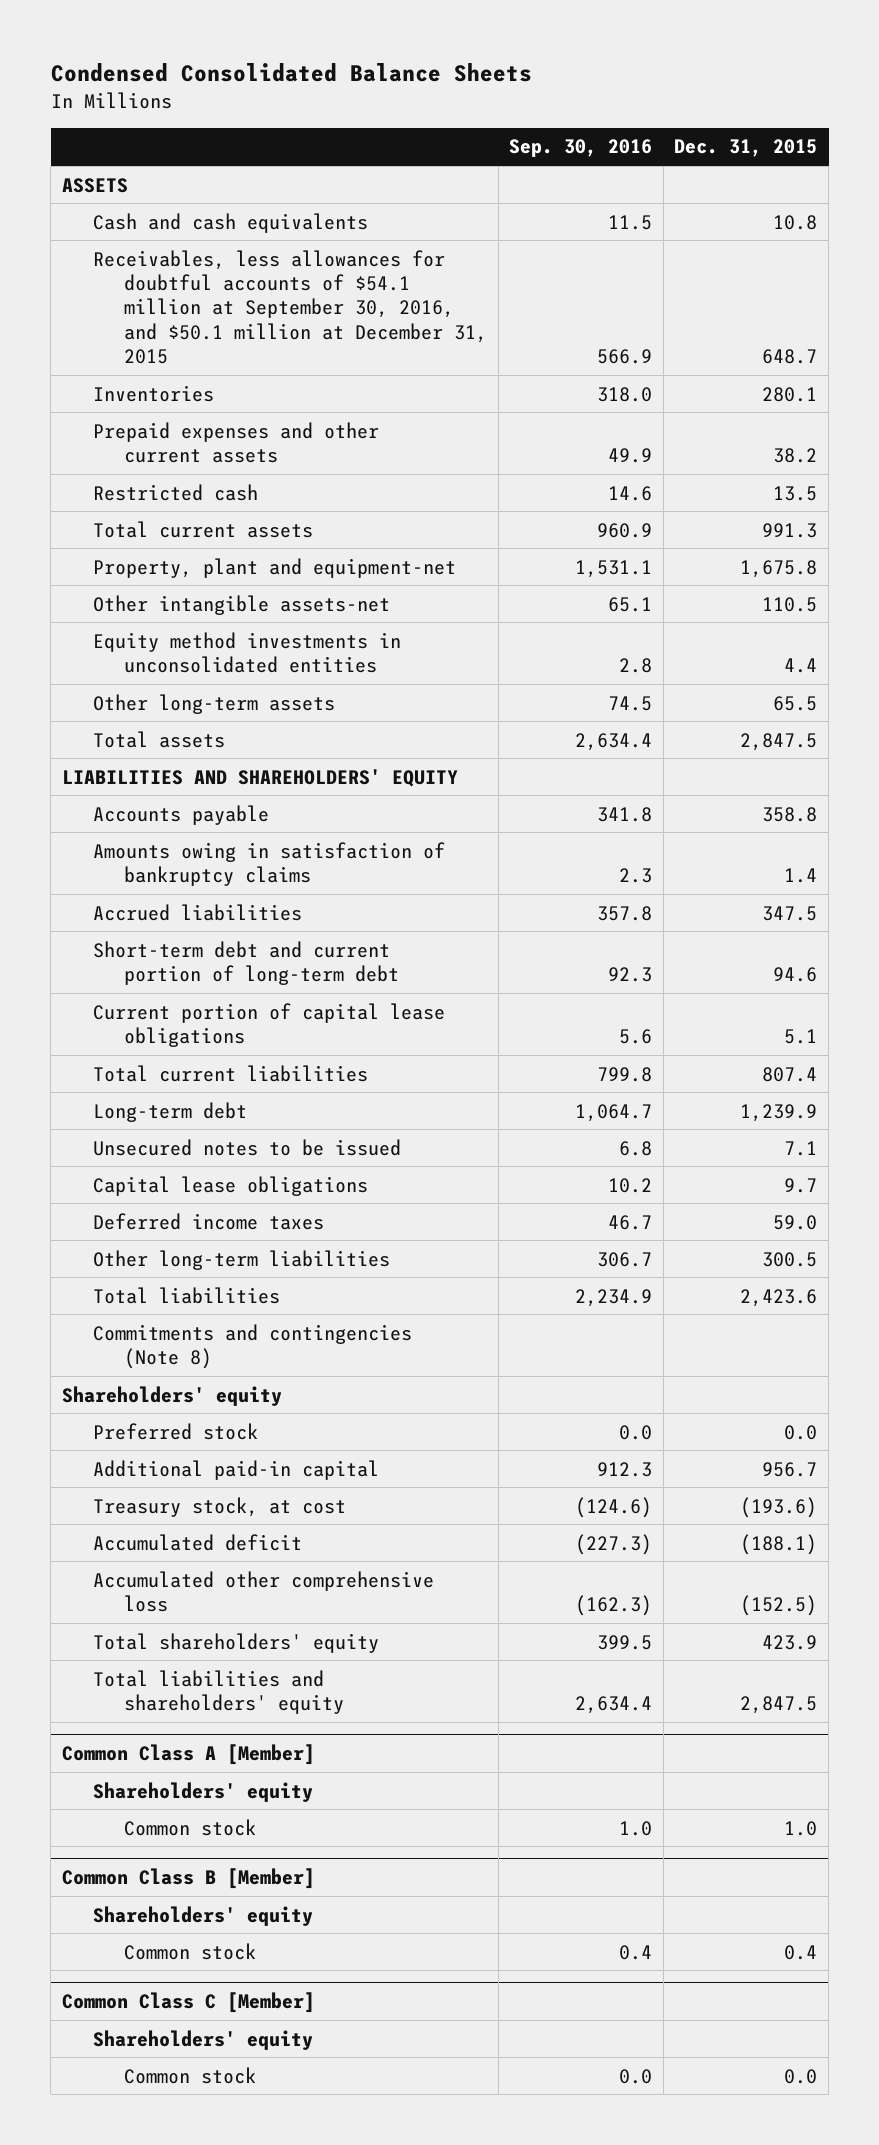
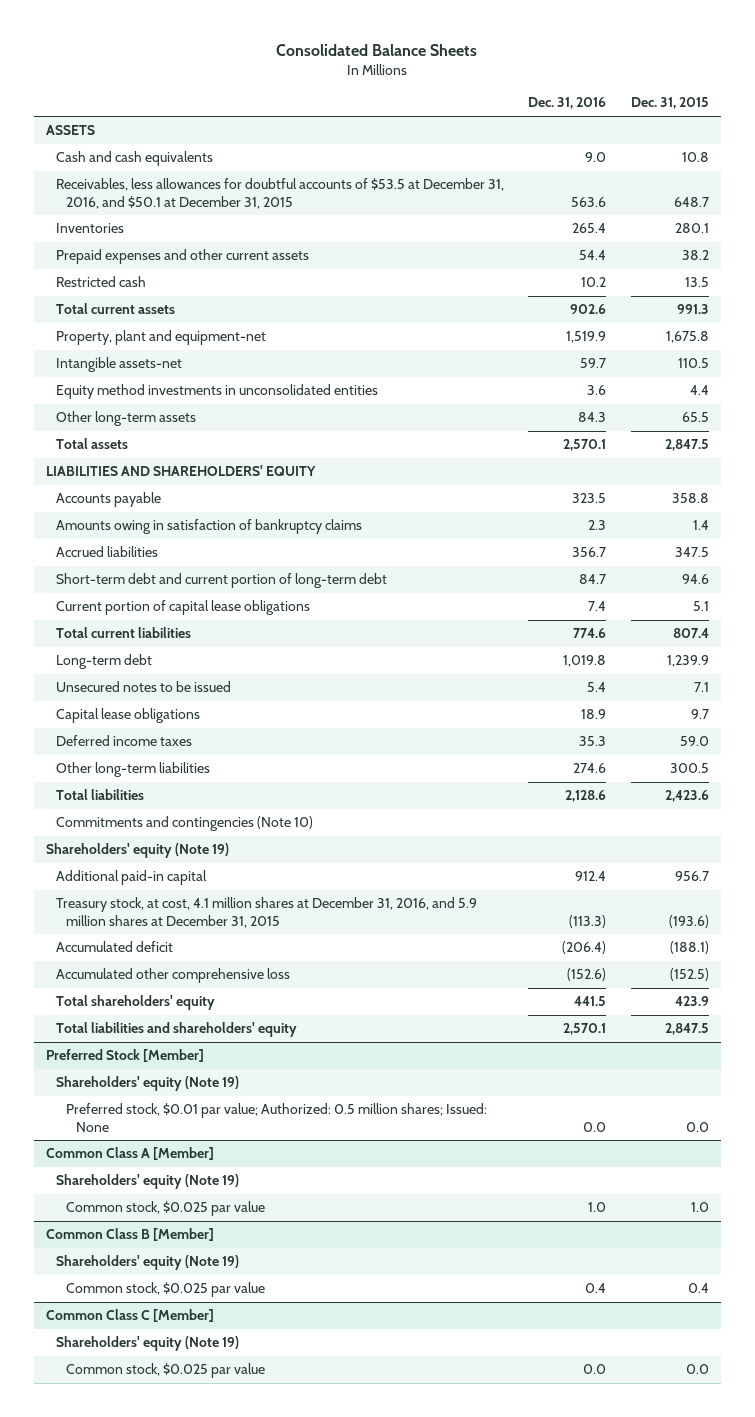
- Condensed Consolidated Balance Sheets
+ Consolidated Balance Sheets
- | Sep. 30, 2016 | Dec. 31, 2015
+ | Dec. 31, 2016 | Dec. 31, 2015
- Receivables, less allowances for doubtful accounts of $54.1 million at September 30, 2016, and $50.1 million at December 31, 2015 | 566.9 | 648.7
+ Receivables, less allowances for doubtful accounts of $53.5 at December 31, 2016, and $50.1 at December 31, 2015 | 563.6 | 648.7
- Other intangible assets-net | 65.1 | 110.5
+ Intangible assets-net | 59.7 | 110.5
- Commitments and contingencies (Note 8)
- Shareholders' equity
- Preferred stock | 0.0 | 0.0
+ Commitments and contingencies (Note 10)
+ Shareholders' equity (Note 19)
- Treasury stock, at cost | (124.6) | (193.6)
+ Treasury stock, at cost, 4.1 million shares at December 31, 2016, and 5.9 million shares at December 31, 2015 | (113.3) | (193.6)
+ Preferred Stock [Member]
+ Shareholders' equity (Note 19)
+ Preferred stock, $0.01 par value; Authorized: 0.5 million shares; Issued: None | 0.0 | 0.0
@ Common Class A [Member]
- Shareholders' equity
- Common stock | 1.0 | 1.0
+ Shareholders' equity (Note 19)
+ Common stock, $0.025 par value | 1.0 | 1.0
@ Common Class B [Member]
- Shareholders' equity
- Common stock | 0.4 | 0.4
+ Shareholders' equity (Note 19)
+ Common stock, $0.025 par value | 0.4 | 0.4
@ Common Class C [Member]
- Shareholders' equity
- Common stock | 0.0 | 0.0
+ Shareholders' equity (Note 19)
+ Common stock, $0.025 par value | 0.0 | 0.0

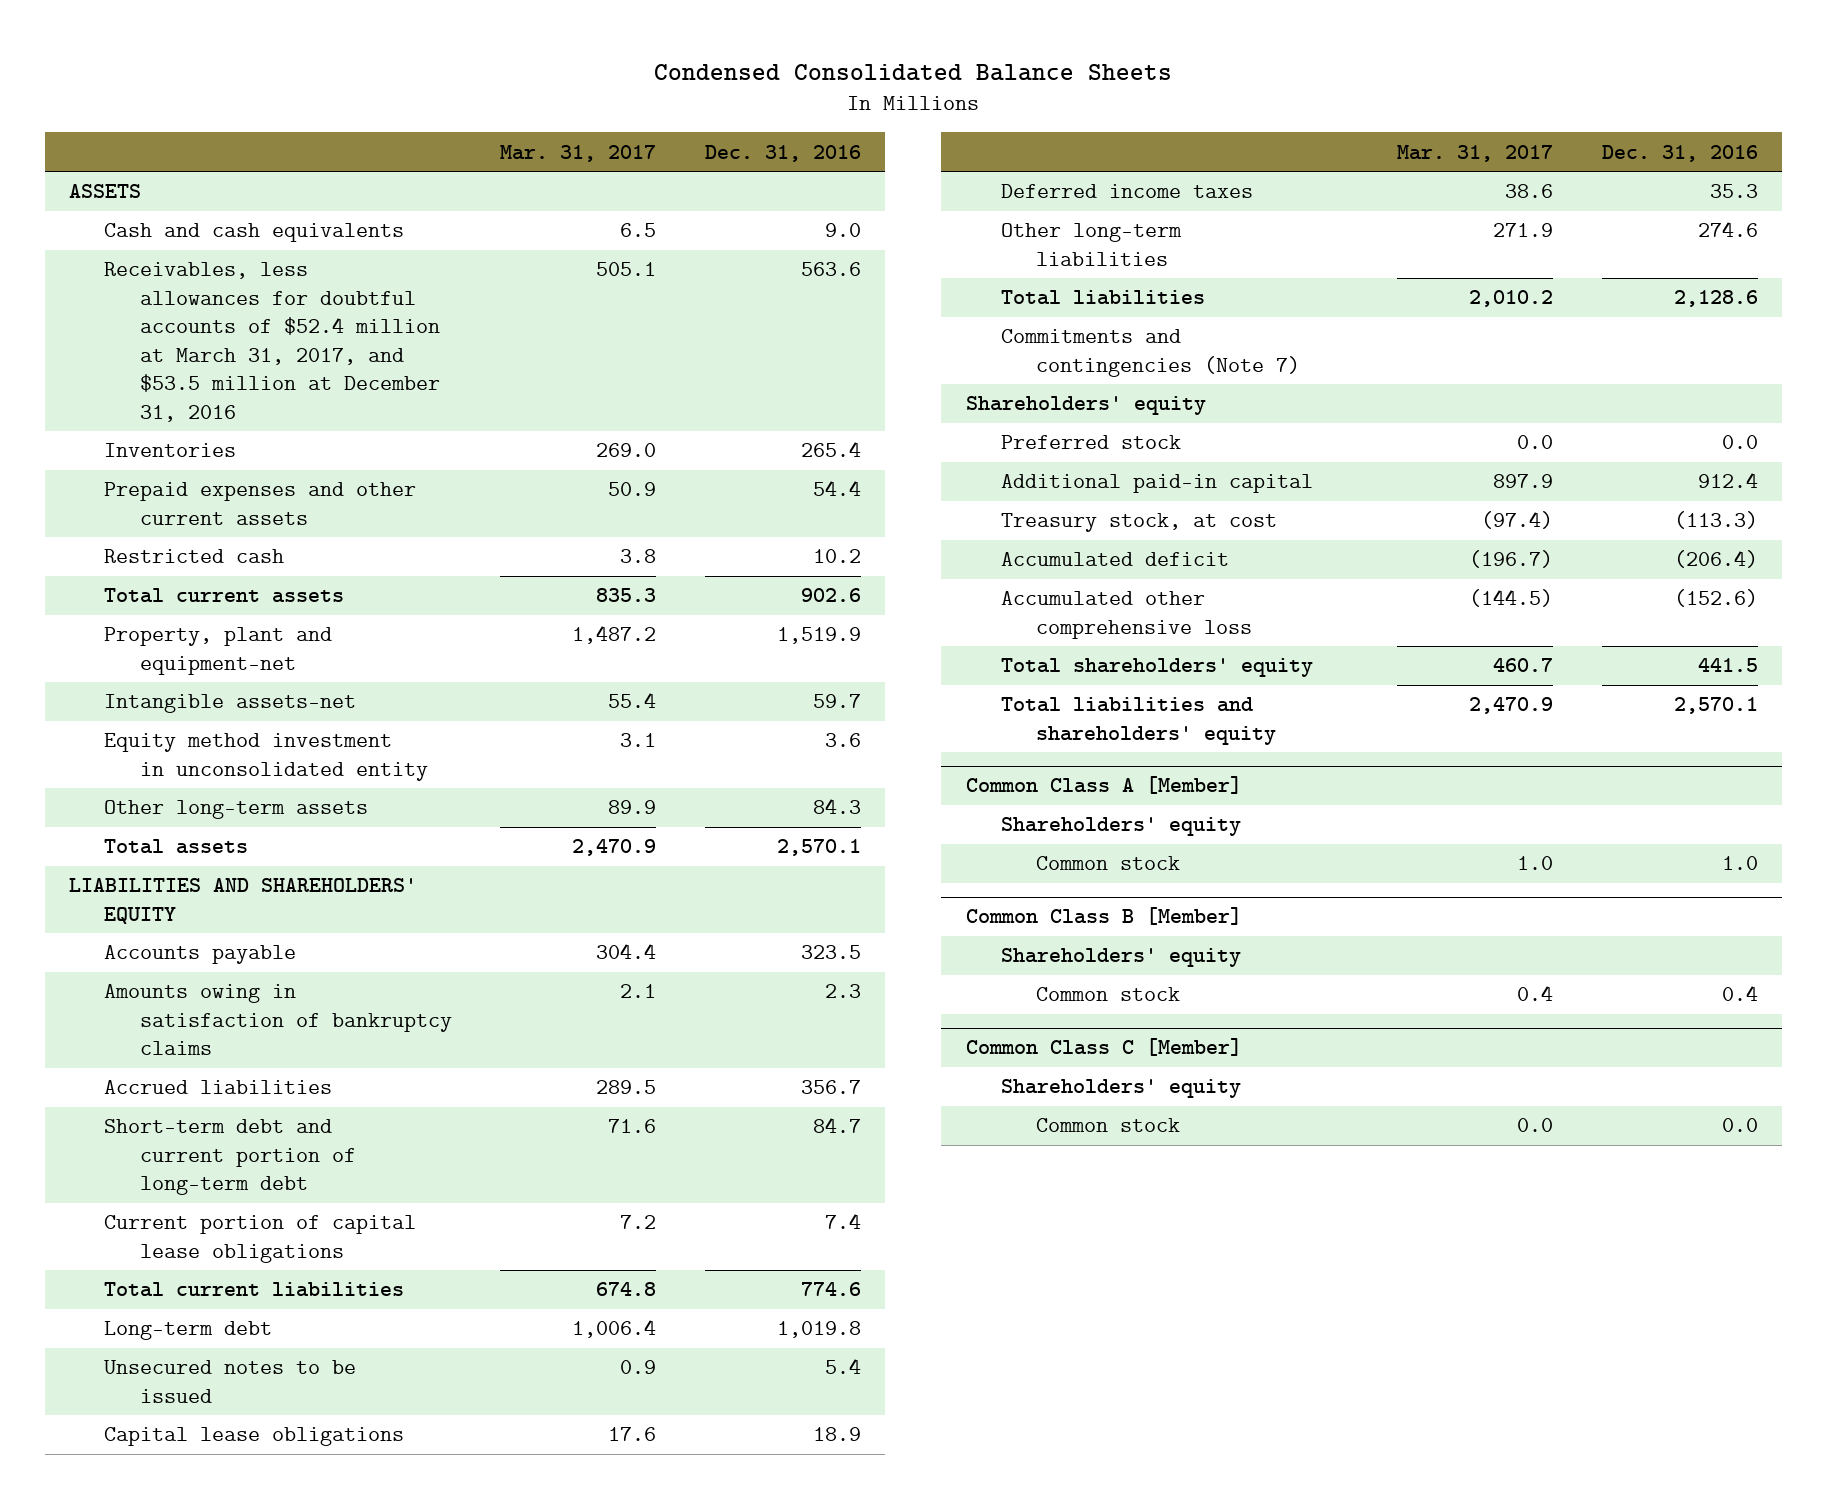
- Consolidated Balance Sheets
+ Condensed Consolidated Balance Sheets
- | Dec. 31, 2016 | Dec. 31, 2015
+ | Mar. 31, 2017 | Dec. 31, 2016
- Receivables, less allowances for doubtful accounts of $53.5 at December 31, 2016, and $50.1 at December 31, 2015 | 563.6 | 648.7
+ Receivables, less allowances for doubtful accounts of $52.4 million at March 31, 2017, and $53.5 million at December 31, 2016 | 505.1 | 563.6
- Equity method investments in unconsolidated entities | 3.6 | 4.4
+ Equity method investment in unconsolidated entity | 3.1 | 3.6
- Commitments and contingencies (Note 10)
- Shareholders' equity (Note 19)
+ Commitments and contingencies (Note 7)
+ Shareholders' equity
+ Preferred stock | 0.0 | 0.0
- Treasury stock, at cost, 4.1 million shares at December 31, 2016, and 5.9 million shares at December 31, 2015 | (113.3) | (193.6)
+ Treasury stock, at cost | (97.4) | (113.3)
- Preferred Stock [Member]
- Shareholders' equity (Note 19)
- Preferred stock, $0.01 par value; Authorized: 0.5 million shares; Issued: None | 0.0 | 0.0
@ Common Class A [Member]
- Shareholders' equity (Note 19)
- Common stock, $0.025 par value | 1.0 | 1.0
+ Shareholders' equity
+ Common stock | 1.0 | 1.0
@ Common Class B [Member]
- Shareholders' equity (Note 19)
- Common stock, $0.025 par value | 0.4 | 0.4
+ Shareholders' equity
+ Common stock | 0.4 | 0.4
@ Common Class C [Member]
- Shareholders' equity (Note 19)
- Common stock, $0.025 par value | 0.0 | 0.0
+ Shareholders' equity
+ Common stock | 0.0 | 0.0

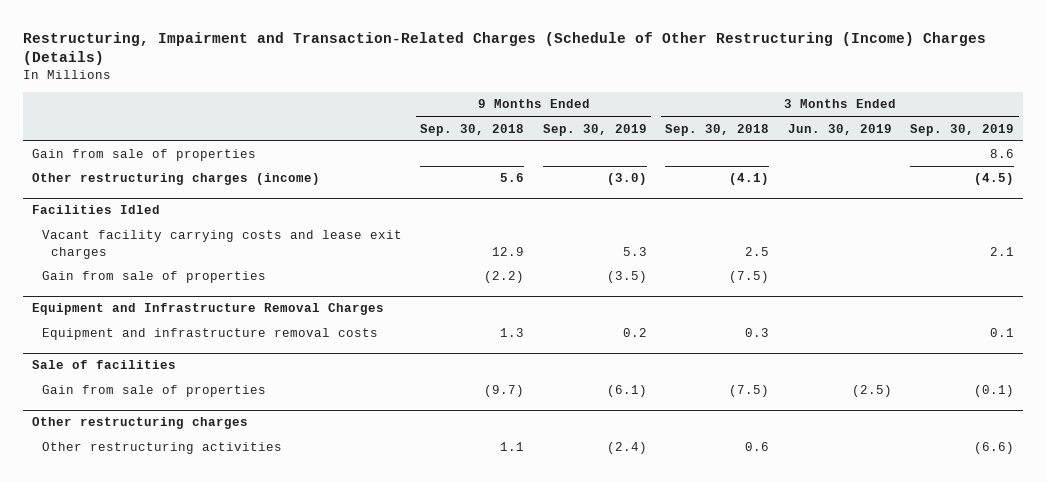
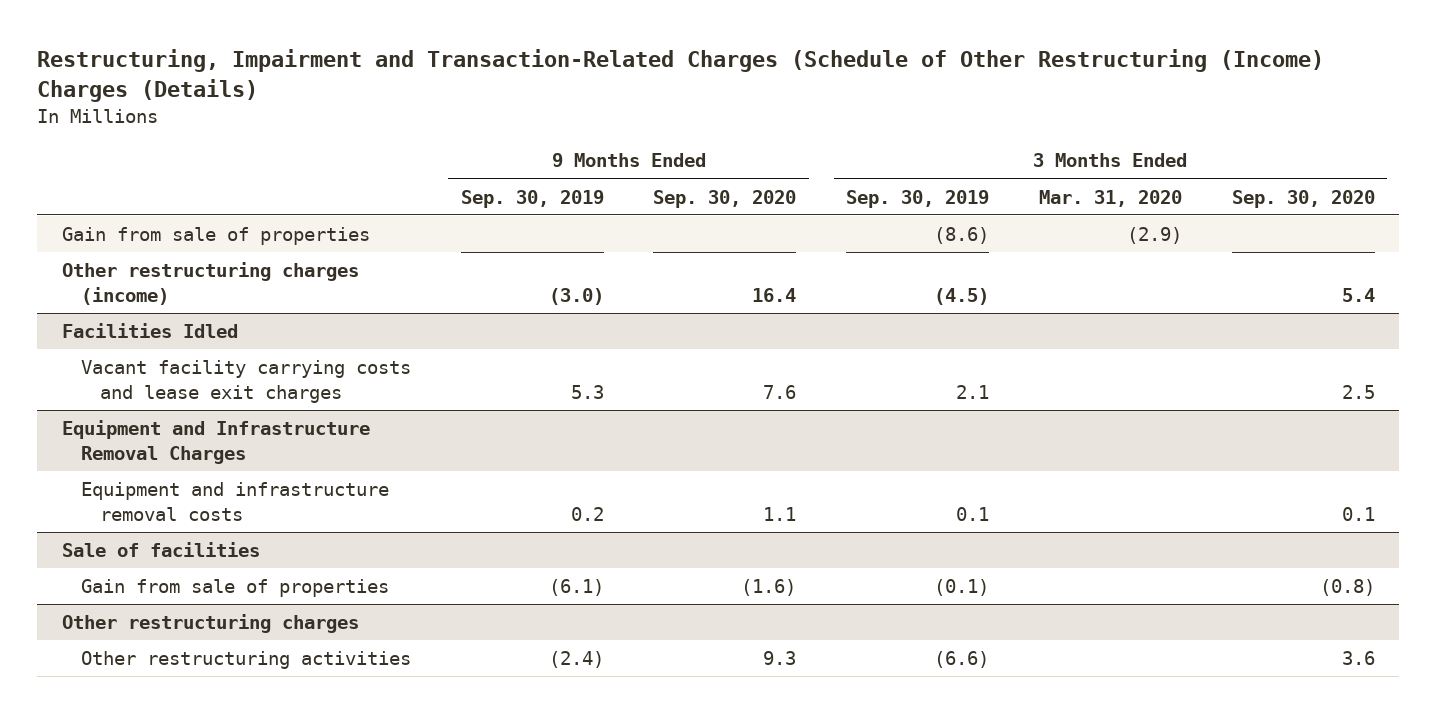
- | 9 Months Ended Sep. 30, 2018 | 9 Months Ended Sep. 30, 2019 | 3 Months Ended Sep. 30, 2018 | 3 Months Ended Jun. 30, 2019 | 3 Months Ended Sep. 30, 2019
+ | 9 Months Ended Sep. 30, 2019 | 9 Months Ended Sep. 30, 2020 | 3 Months Ended Sep. 30, 2019 | 3 Months Ended Mar. 31, 2020 | 3 Months Ended Sep. 30, 2020
- Gain from sale of properties | | | | | 8.6
+ Gain from sale of properties | | | (8.6) | (2.9) |
@ Facilities Idled
- Gain from sale of properties | (2.2) | (3.5) | (7.5) | |

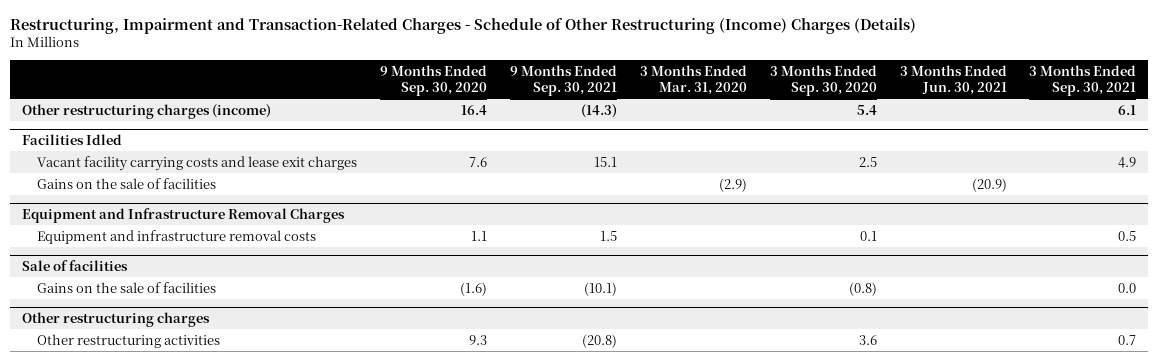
- Restructuring, Impairment and Transaction-Related Charges (Schedule of Other Restructuring (Income) Charges (Details)
+ Restructuring, Impairment and Transaction-Related Charges - Schedule of Other Restructuring (Income) Charges (Details)
- | 9 Months Ended Sep. 30, 2019 | 9 Months Ended Sep. 30, 2020 | 3 Months Ended Sep. 30, 2019 | 3 Months Ended Mar. 31, 2020 | 3 Months Ended Sep. 30, 2020
+ | 9 Months Ended Sep. 30, 2020 | 9 Months Ended Sep. 30, 2021 | 3 Months Ended Mar. 31, 2020 | 3 Months Ended Sep. 30, 2020 | 3 Months Ended Jun. 30, 2021 | 3 Months Ended Sep. 30, 2021
- Gain from sale of properties | | | (8.6) | (2.9) |
@ Facilities Idled
+ Gains on the sale of facilities | | | (2.9) | | (20.9) |
@ Sale of facilities
- Gain from sale of properties | (6.1) | (1.6) | (0.1) | | (0.8)
+ Gains on the sale of facilities | (1.6) | (10.1) | | (0.8) | | 0.0

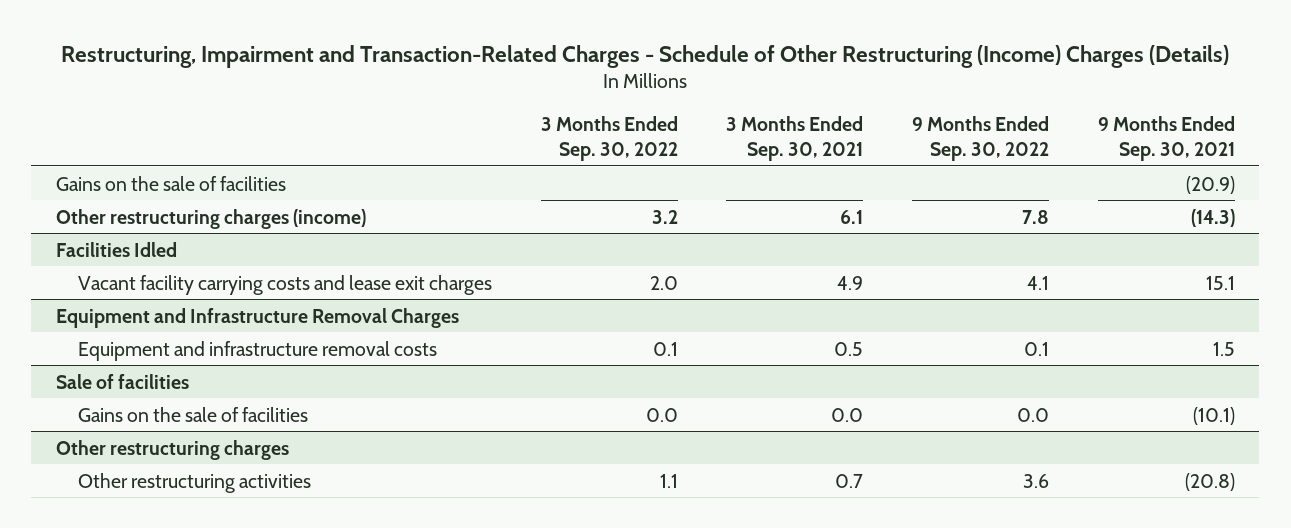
- | 9 Months Ended Sep. 30, 2020 | 9 Months Ended Sep. 30, 2021 | 3 Months Ended Mar. 31, 2020 | 3 Months Ended Sep. 30, 2020 | 3 Months Ended Jun. 30, 2021 | 3 Months Ended Sep. 30, 2021
+ | 3 Months Ended Sep. 30, 2022 | 3 Months Ended Sep. 30, 2021 | 9 Months Ended Sep. 30, 2022 | 9 Months Ended Sep. 30, 2021
+ Gains on the sale of facilities | | | | (20.9)
@ Facilities Idled
- Gains on the sale of facilities | | | (2.9) | | (20.9) |

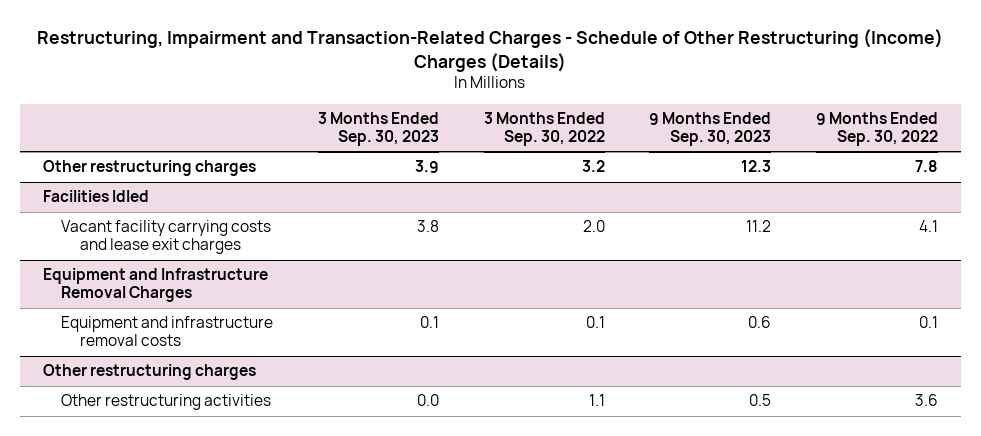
- | 3 Months Ended Sep. 30, 2022 | 3 Months Ended Sep. 30, 2021 | 9 Months Ended Sep. 30, 2022 | 9 Months Ended Sep. 30, 2021
+ | 3 Months Ended Sep. 30, 2023 | 3 Months Ended Sep. 30, 2022 | 9 Months Ended Sep. 30, 2023 | 9 Months Ended Sep. 30, 2022
- Gains on the sale of facilities | | | | (20.9)
- Other restructuring charges (income) | 3.2 | 6.1 | 7.8 | (14.3)
+ Other restructuring charges | 3.9 | 3.2 | 12.3 | 7.8
- Sale of facilities
- Gains on the sale of facilities | 0.0 | 0.0 | 0.0 | (10.1)

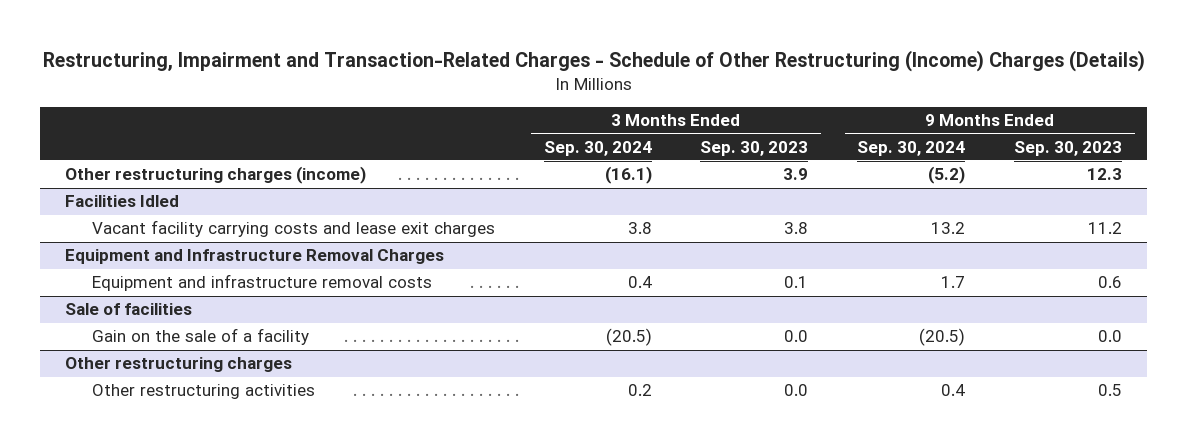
- | 3 Months Ended Sep. 30, 2023 | 3 Months Ended Sep. 30, 2022 | 9 Months Ended Sep. 30, 2023 | 9 Months Ended Sep. 30, 2022
+ | 3 Months Ended Sep. 30, 2024 | 3 Months Ended Sep. 30, 2023 | 9 Months Ended Sep. 30, 2024 | 9 Months Ended Sep. 30, 2023
- Other restructuring charges | 3.9 | 3.2 | 12.3 | 7.8
+ Other restructuring charges (income) | (16.1) | 3.9 | (5.2) | 12.3
+ Sale of facilities
+ Gain on the sale of a facility | (20.5) | 0.0 | (20.5) | 0.0

